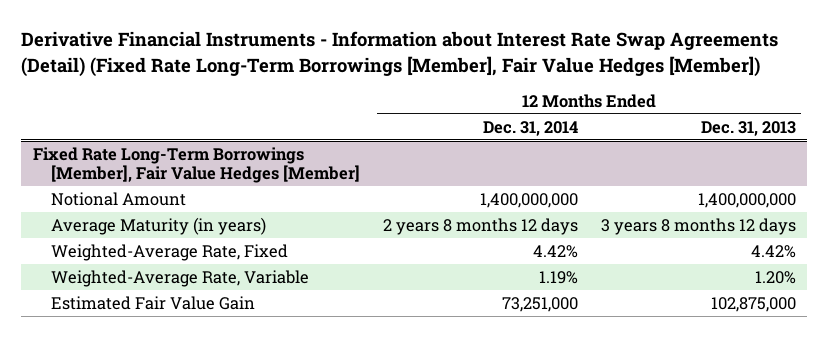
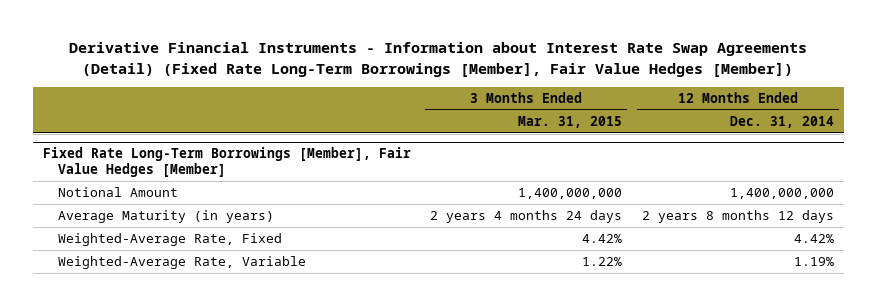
- | 12 Months Ended Dec. 31, 2014 | 12 Months Ended Dec. 31, 2013
+ | 3 Months Ended Mar. 31, 2015 | 12 Months Ended Dec. 31, 2014
@ Fixed Rate Long-Term Borrowings [Member], Fair Value Hedges [Member]
- Estimated Fair Value Gain | 73,251,000 | 102,875,000

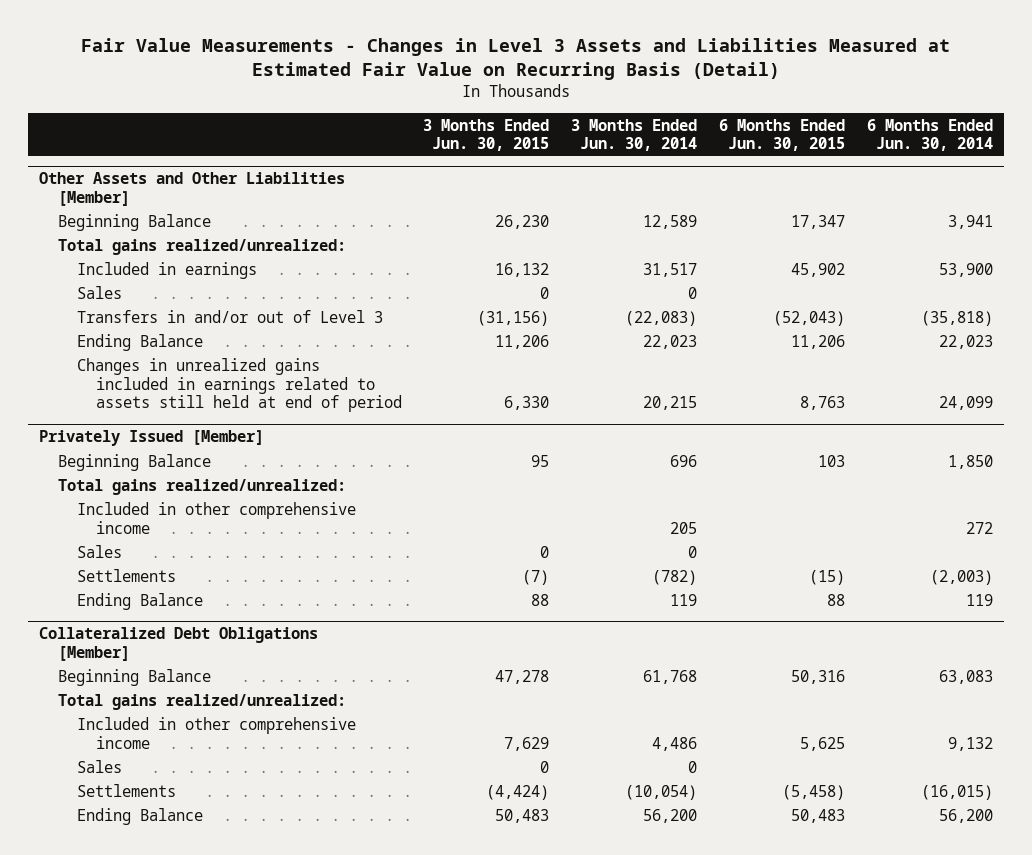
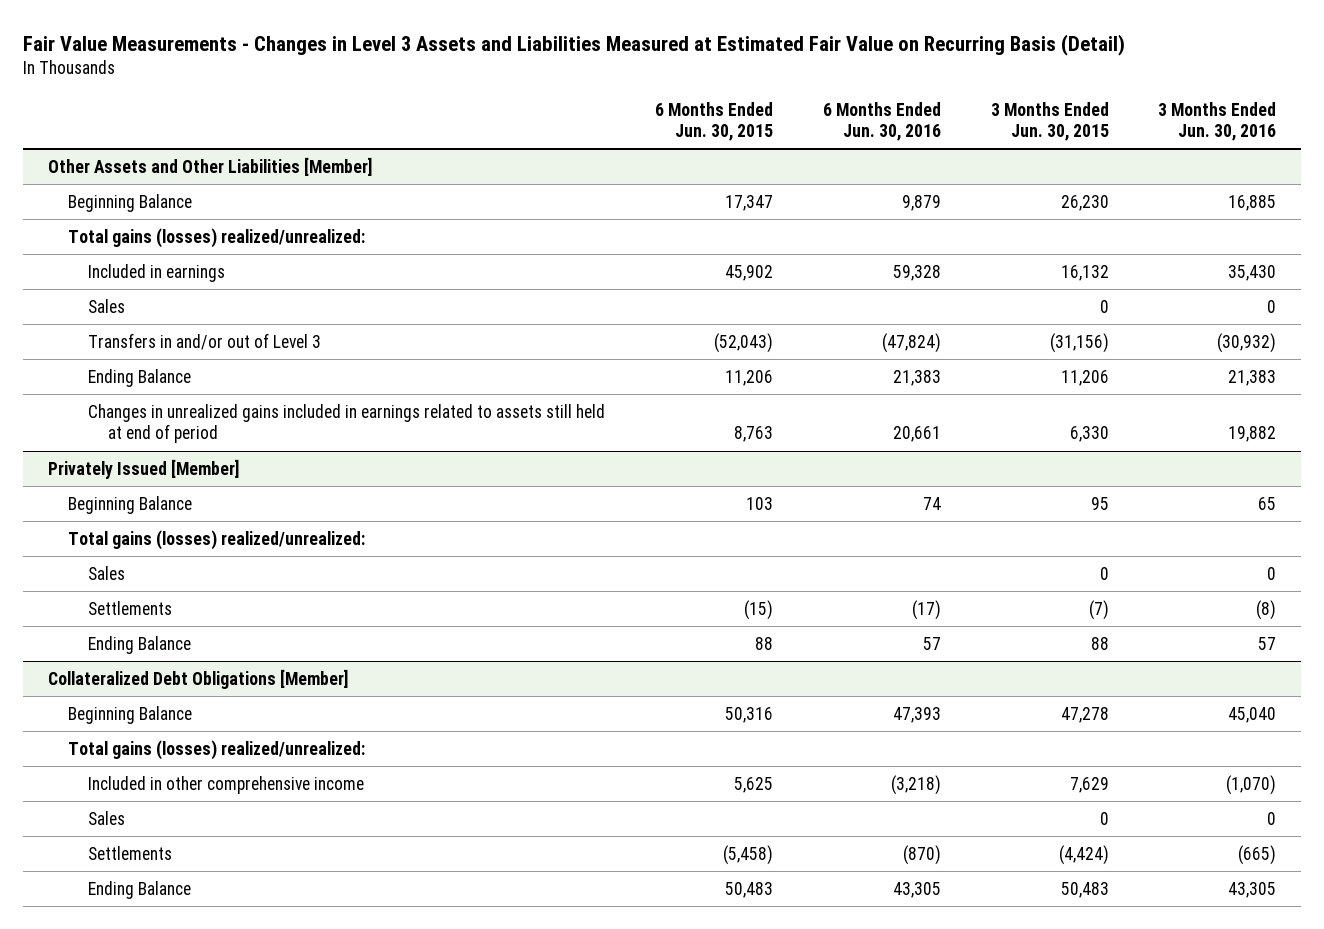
- | 3 Months Ended Jun. 30, 2015 | 3 Months Ended Jun. 30, 2014 | 6 Months Ended Jun. 30, 2015 | 6 Months Ended Jun. 30, 2014
+ | 6 Months Ended Jun. 30, 2015 | 6 Months Ended Jun. 30, 2016 | 3 Months Ended Jun. 30, 2015 | 3 Months Ended Jun. 30, 2016
@ Other Assets and Other Liabilities [Member]
- Total gains realized/unrealized:
+ Total gains (losses) realized/unrealized:
@ Privately Issued [Member]
- Total gains realized/unrealized:
- Included in other comprehensive income | | 205 | | 272
+ Total gains (losses) realized/unrealized:
@ Collateralized Debt Obligations [Member]
- Total gains realized/unrealized:
+ Total gains (losses) realized/unrealized:

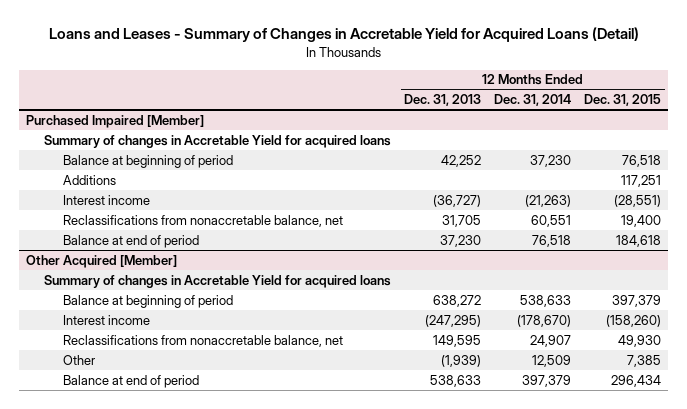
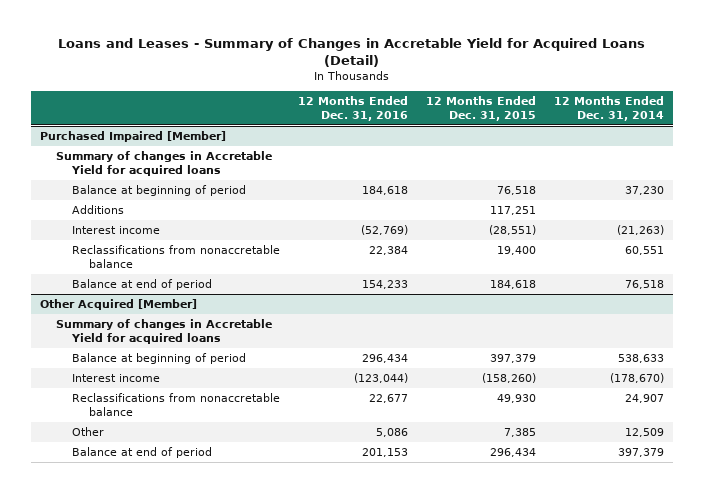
- | 12 Months Ended Dec. 31, 2013 | 12 Months Ended Dec. 31, 2014 | 12 Months Ended Dec. 31, 2015
+ | 12 Months Ended Dec. 31, 2016 | 12 Months Ended Dec. 31, 2015 | 12 Months Ended Dec. 31, 2014
@ Purchased Impaired [Member]
- Reclassifications from nonaccretable balance, net | 31,705 | 60,551 | 19,400
+ Reclassifications from nonaccretable balance | 22,384 | 19,400 | 60,551
@ Other Acquired [Member]
- Reclassifications from nonaccretable balance, net | 149,595 | 24,907 | 49,930
+ Reclassifications from nonaccretable balance | 22,677 | 49,930 | 24,907

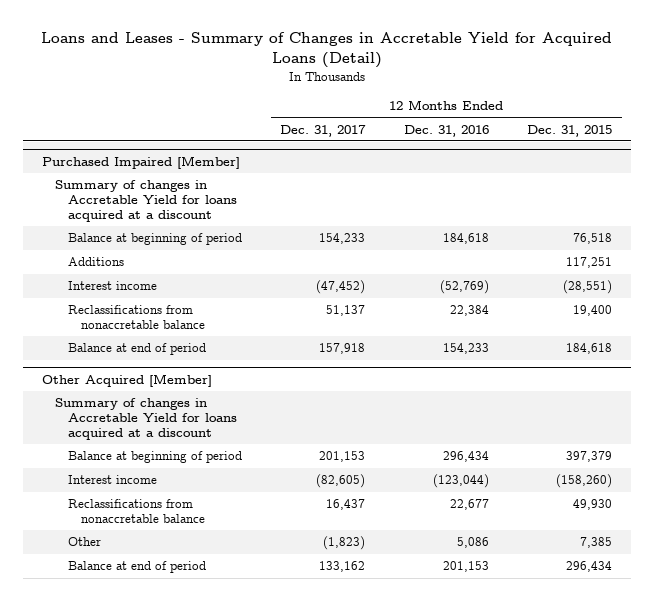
- | 12 Months Ended Dec. 31, 2016 | 12 Months Ended Dec. 31, 2015 | 12 Months Ended Dec. 31, 2014
+ | 12 Months Ended Dec. 31, 2017 | 12 Months Ended Dec. 31, 2016 | 12 Months Ended Dec. 31, 2015
@ Purchased Impaired [Member]
- Summary of changes in Accretable Yield for acquired loans
+ Summary of changes in Accretable Yield for loans acquired at a discount
@ Other Acquired [Member]
- Summary of changes in Accretable Yield for acquired loans
+ Summary of changes in Accretable Yield for loans acquired at a discount

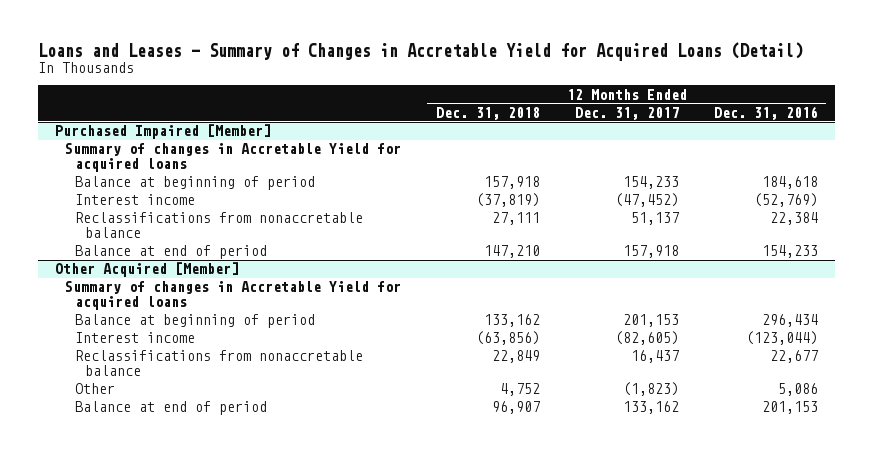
- | 12 Months Ended Dec. 31, 2017 | 12 Months Ended Dec. 31, 2016 | 12 Months Ended Dec. 31, 2015
+ | 12 Months Ended Dec. 31, 2018 | 12 Months Ended Dec. 31, 2017 | 12 Months Ended Dec. 31, 2016
@ Purchased Impaired [Member]
- Summary of changes in Accretable Yield for loans acquired at a discount
+ Summary of changes in Accretable Yield for acquired loans
- Additions | | | 117,251
@ Other Acquired [Member]
- Summary of changes in Accretable Yield for loans acquired at a discount
+ Summary of changes in Accretable Yield for acquired loans

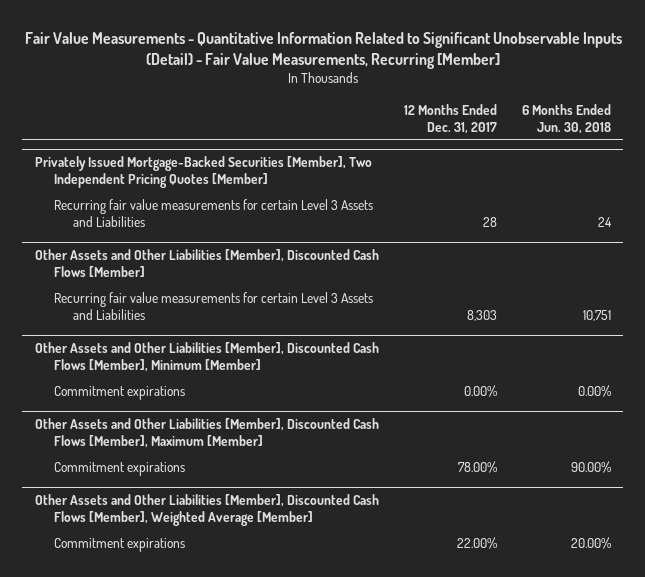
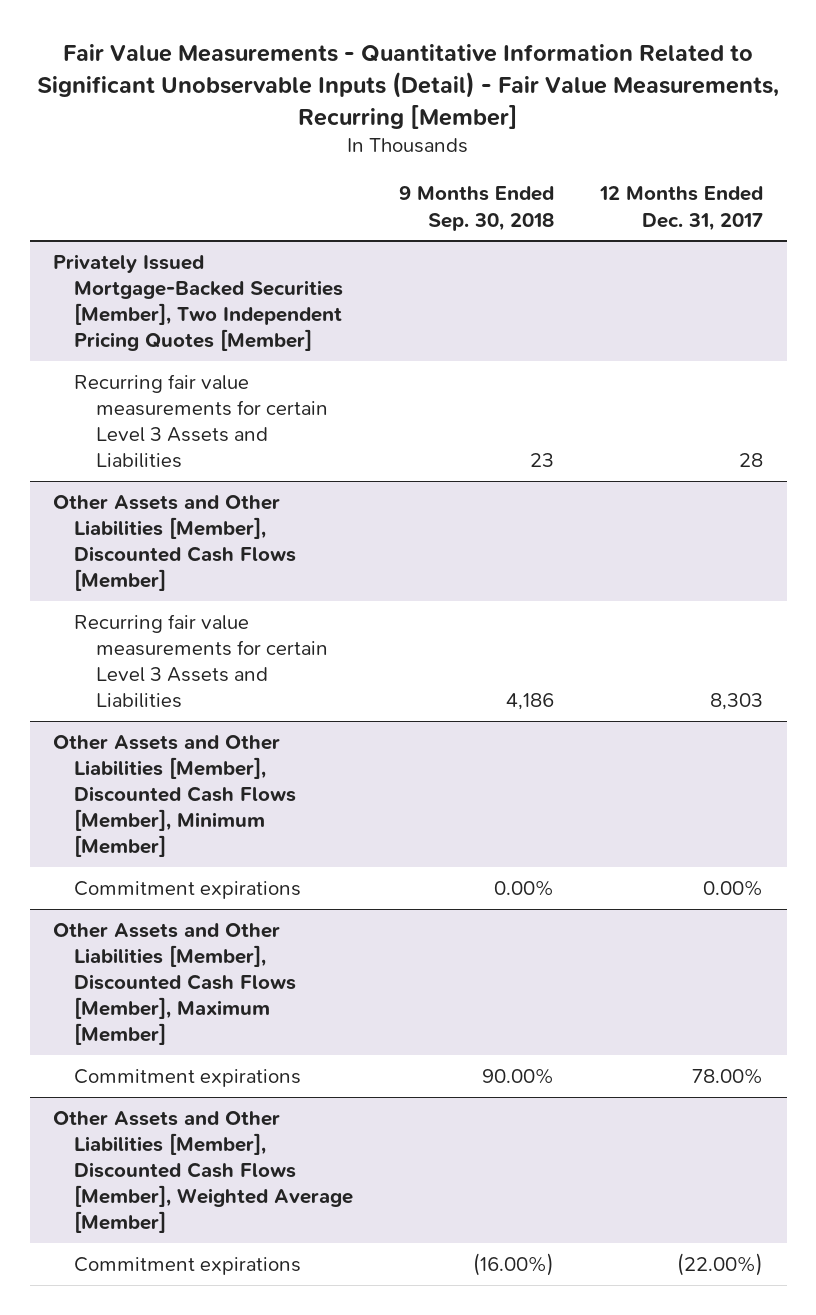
- | 12 Months Ended Dec. 31, 2017 | 6 Months Ended Jun. 30, 2018
+ | 9 Months Ended Sep. 30, 2018 | 12 Months Ended Dec. 31, 2017
@ Other Assets and Other Liabilities [Member], Discounted Cash Flows [Member], Weighted Average [Member]
- Commitment expirations | 22.00% | 20.00%
+ Commitment expirations | (16.00%) | (22.00%)

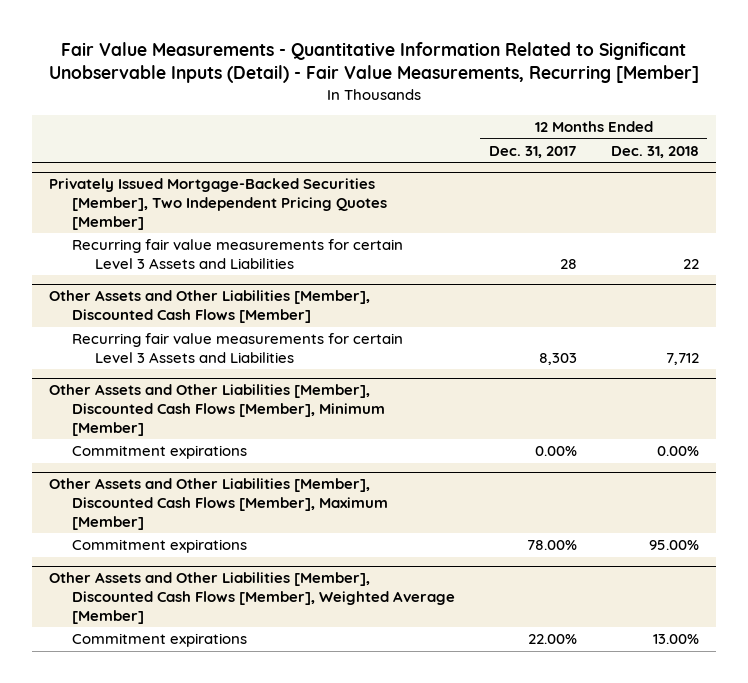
- | 9 Months Ended Sep. 30, 2018 | 12 Months Ended Dec. 31, 2017
+ | 12 Months Ended Dec. 31, 2017 | 12 Months Ended Dec. 31, 2018
@ Other Assets and Other Liabilities [Member], Discounted Cash Flows [Member], Weighted Average [Member]
- Commitment expirations | (16.00%) | (22.00%)
+ Commitment expirations | 22.00% | 13.00%

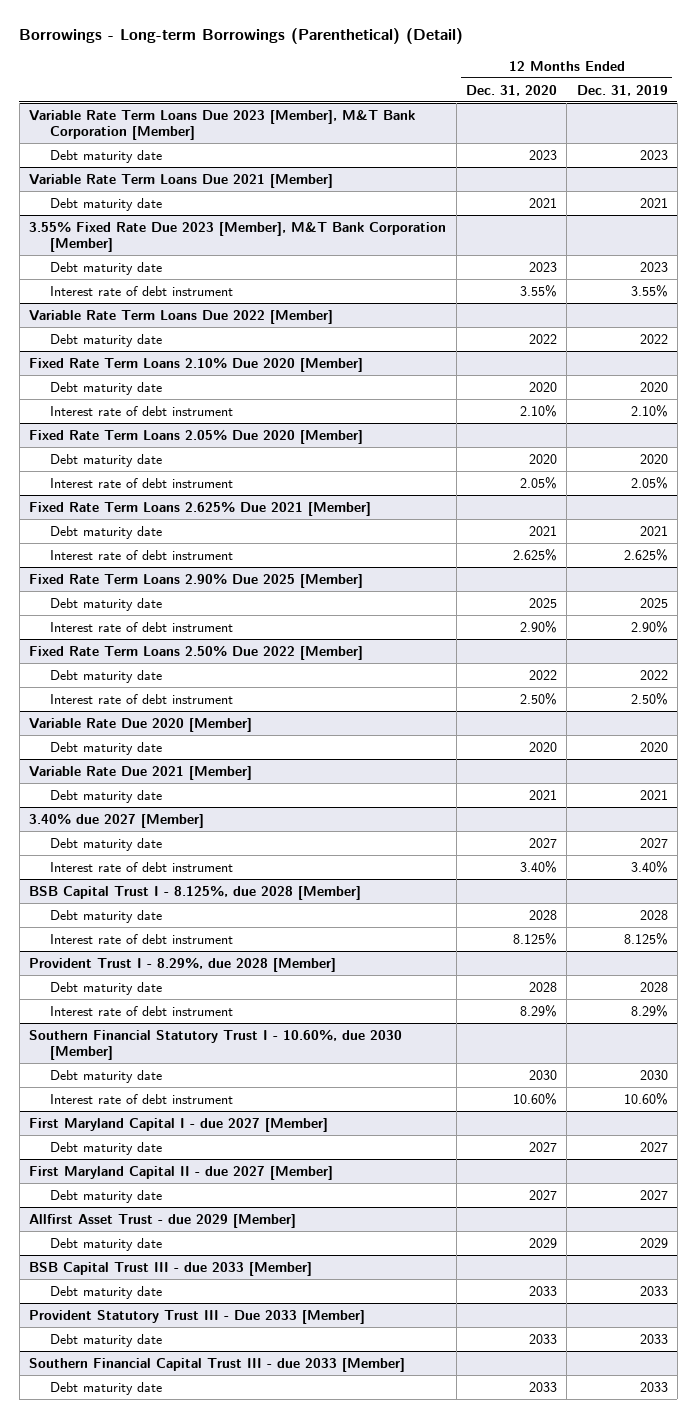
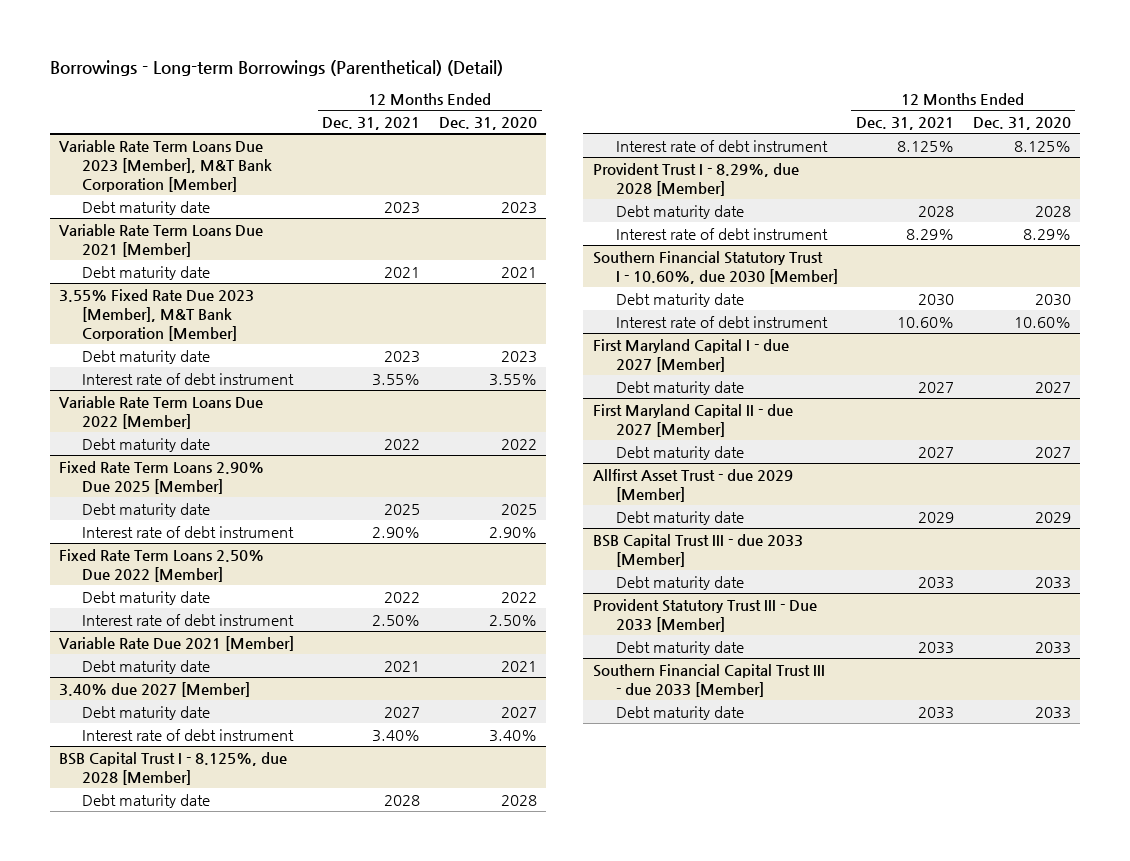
- | 12 Months Ended Dec. 31, 2020 | 12 Months Ended Dec. 31, 2019
+ | 12 Months Ended Dec. 31, 2021 | 12 Months Ended Dec. 31, 2020
- Fixed Rate Term Loans 2.10% Due 2020 [Member]
- Debt maturity date | 2020 | 2020
- Interest rate of debt instrument | 2.10% | 2.10%
- Fixed Rate Term Loans 2.05% Due 2020 [Member]
- Debt maturity date | 2020 | 2020
- Interest rate of debt instrument | 2.05% | 2.05%
- Fixed Rate Term Loans 2.625% Due 2021 [Member]
- Debt maturity date | 2021 | 2021
- Interest rate of debt instrument | 2.625% | 2.625%
- Variable Rate Due 2020 [Member]
- Debt maturity date | 2020 | 2020

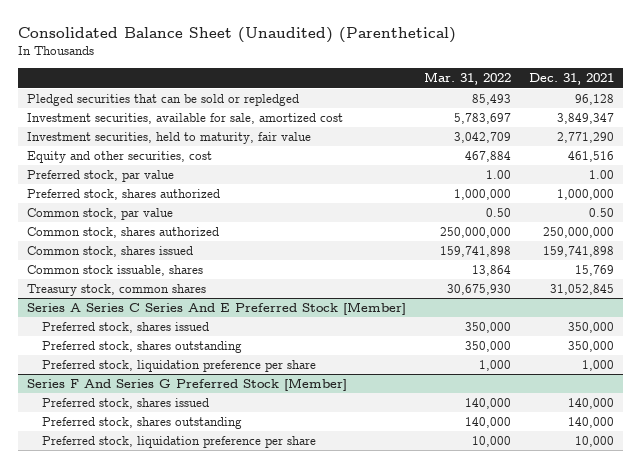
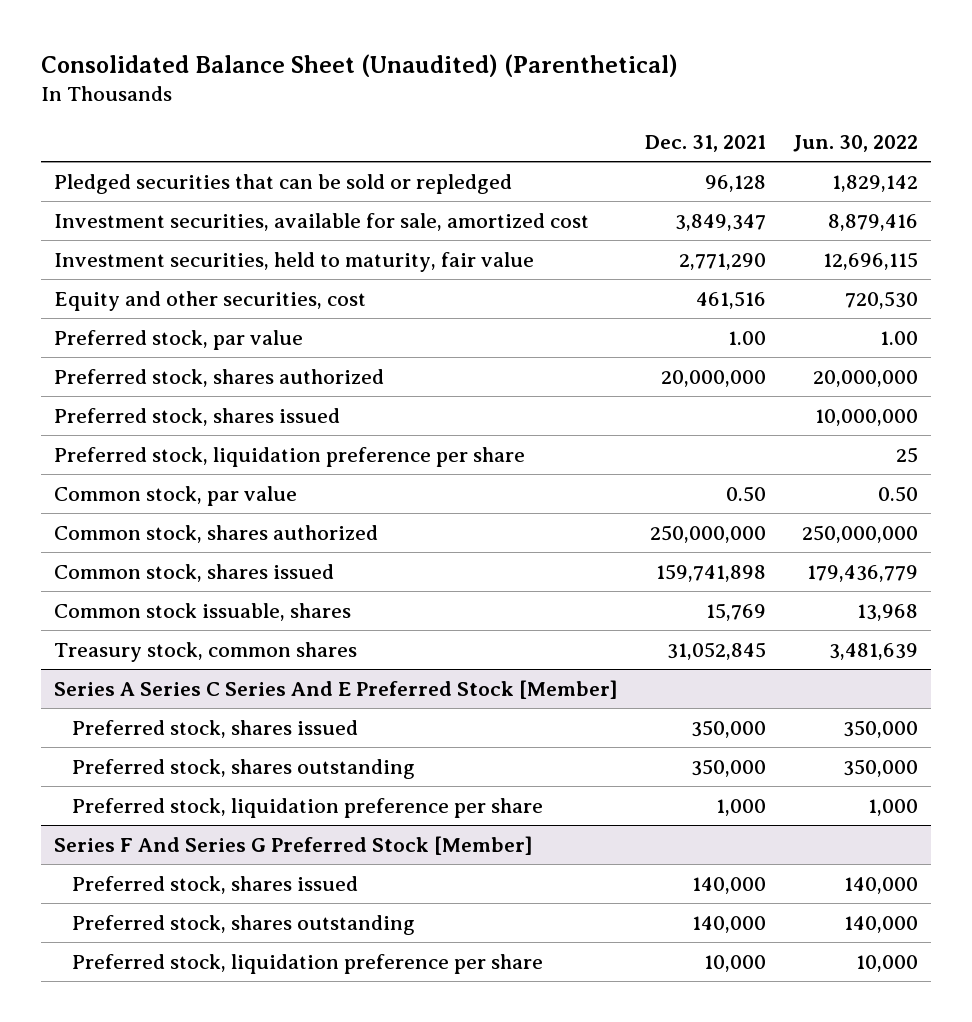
- | Mar. 31, 2022 | Dec. 31, 2021
+ | Dec. 31, 2021 | Jun. 30, 2022
- Preferred stock, shares authorized | 1,000,000 | 1,000,000
+ Preferred stock, shares authorized | 20,000,000 | 20,000,000
+ Preferred stock, shares issued | | 10,000,000
+ Preferred stock, liquidation preference per share | | 25

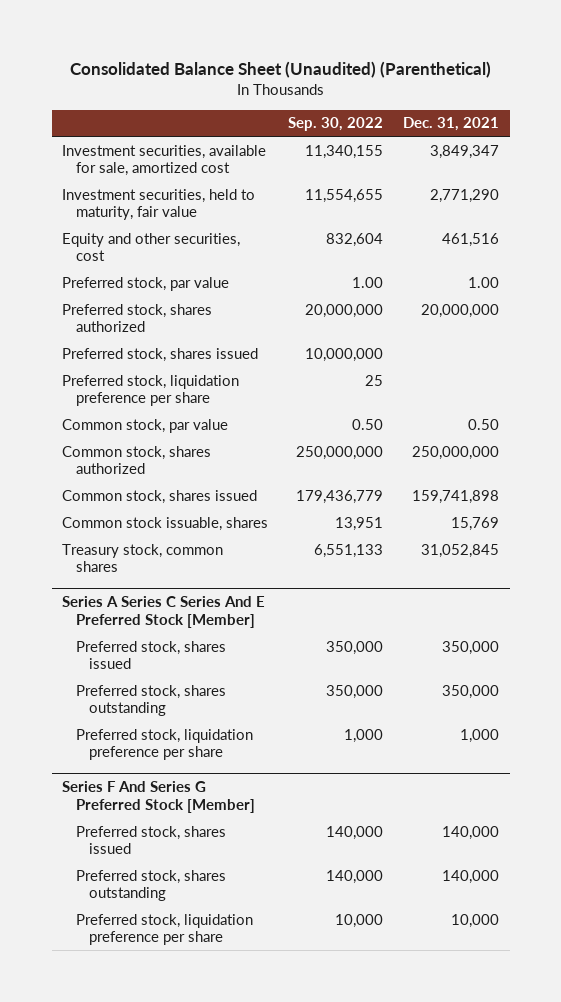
- | Dec. 31, 2021 | Jun. 30, 2022
+ | Sep. 30, 2022 | Dec. 31, 2021
- Pledged securities that can be sold or repledged | 96,128 | 1,829,142

